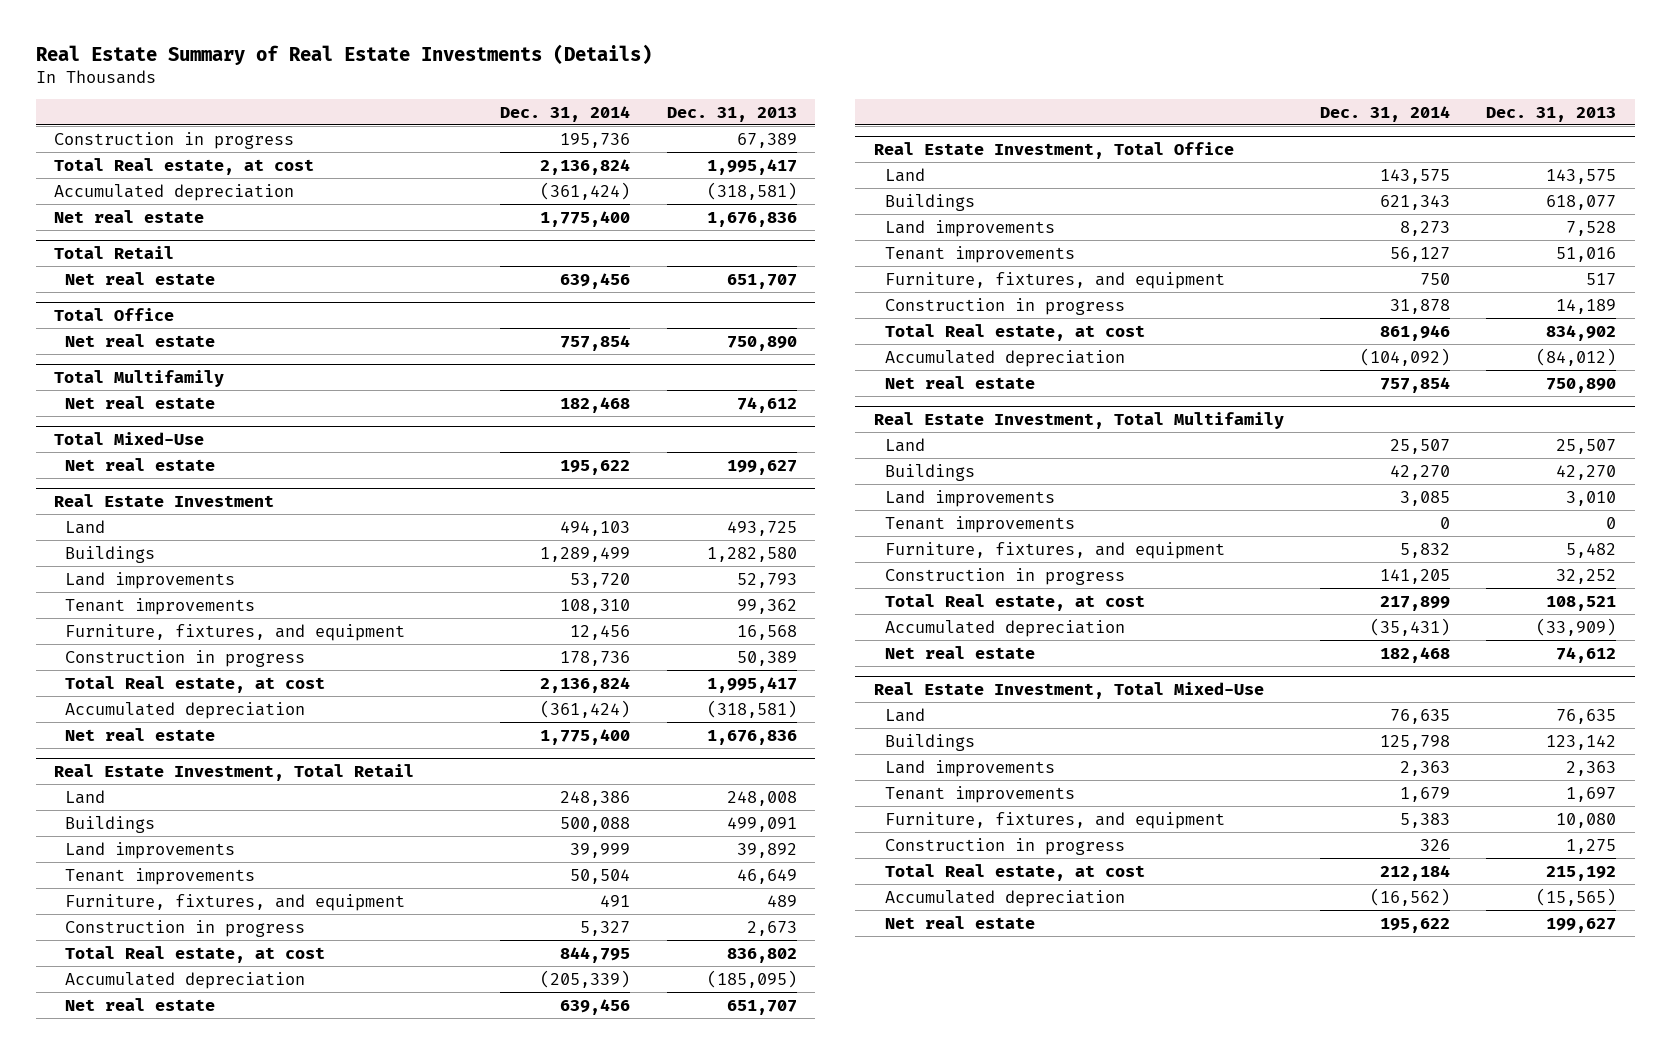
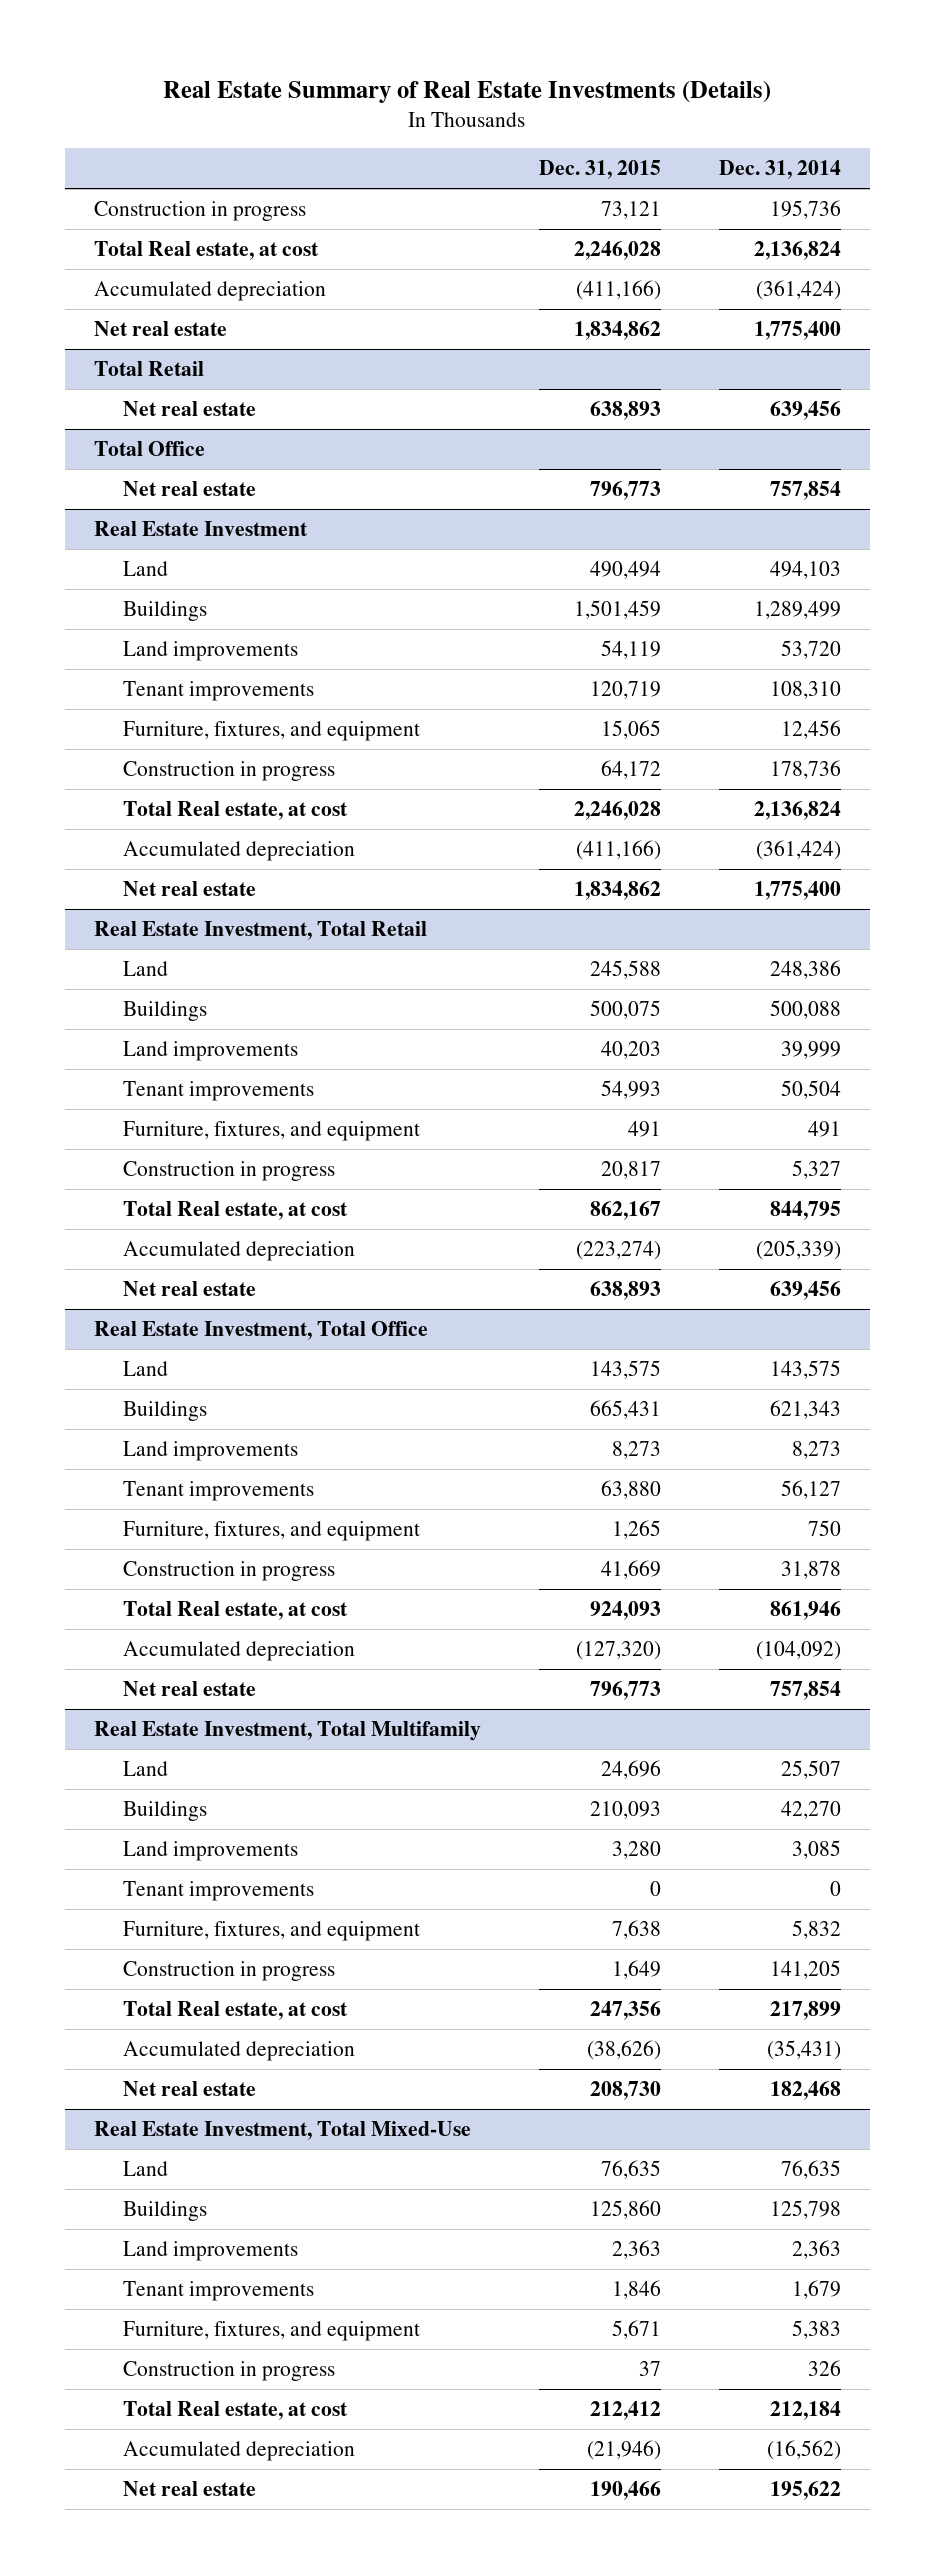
- | Dec. 31, 2014 | Dec. 31, 2013
+ | Dec. 31, 2015 | Dec. 31, 2014
- Total Multifamily
- Net real estate | 182,468 | 74,612
- Total Mixed-Use
- Net real estate | 195,622 | 199,627

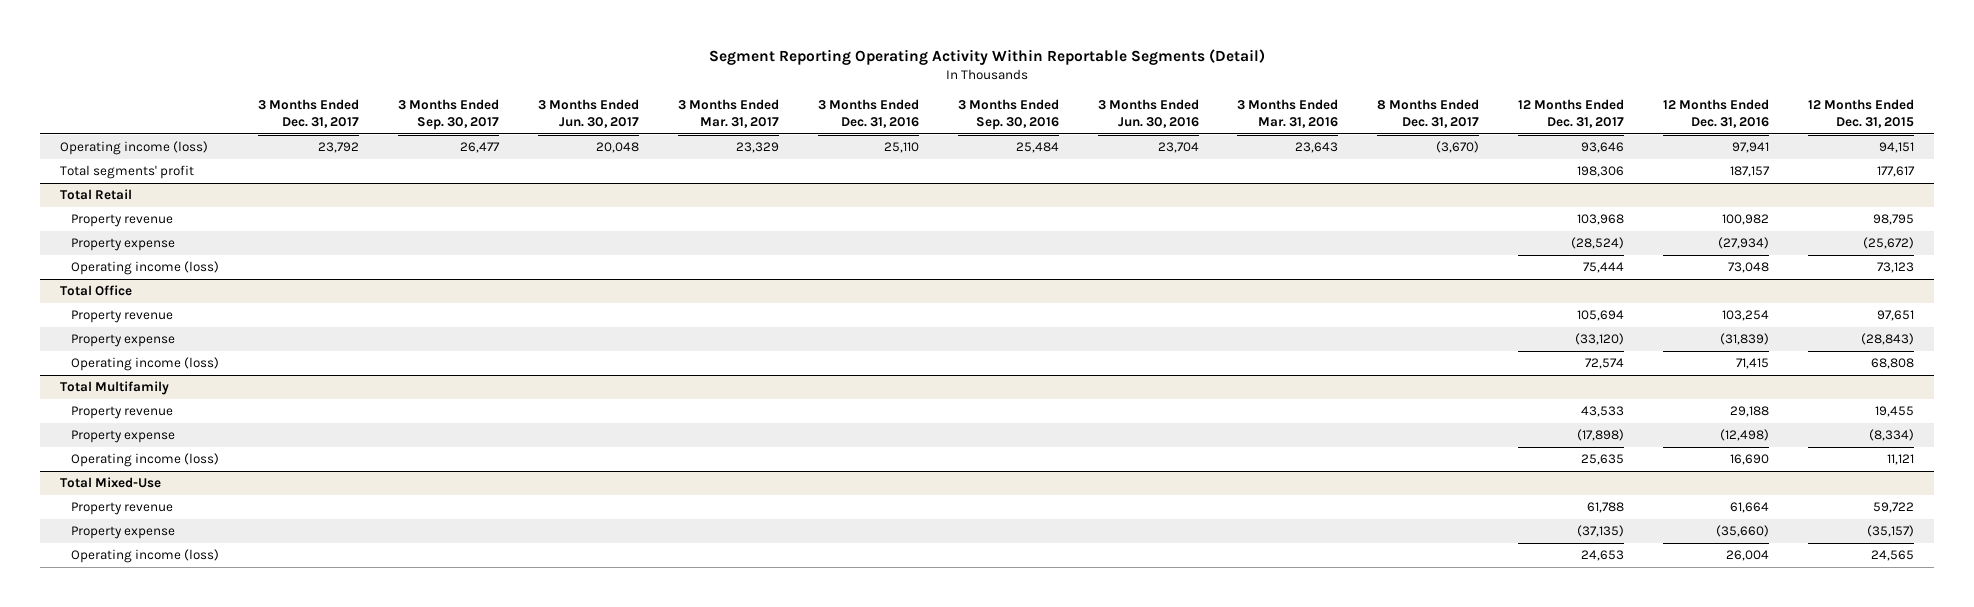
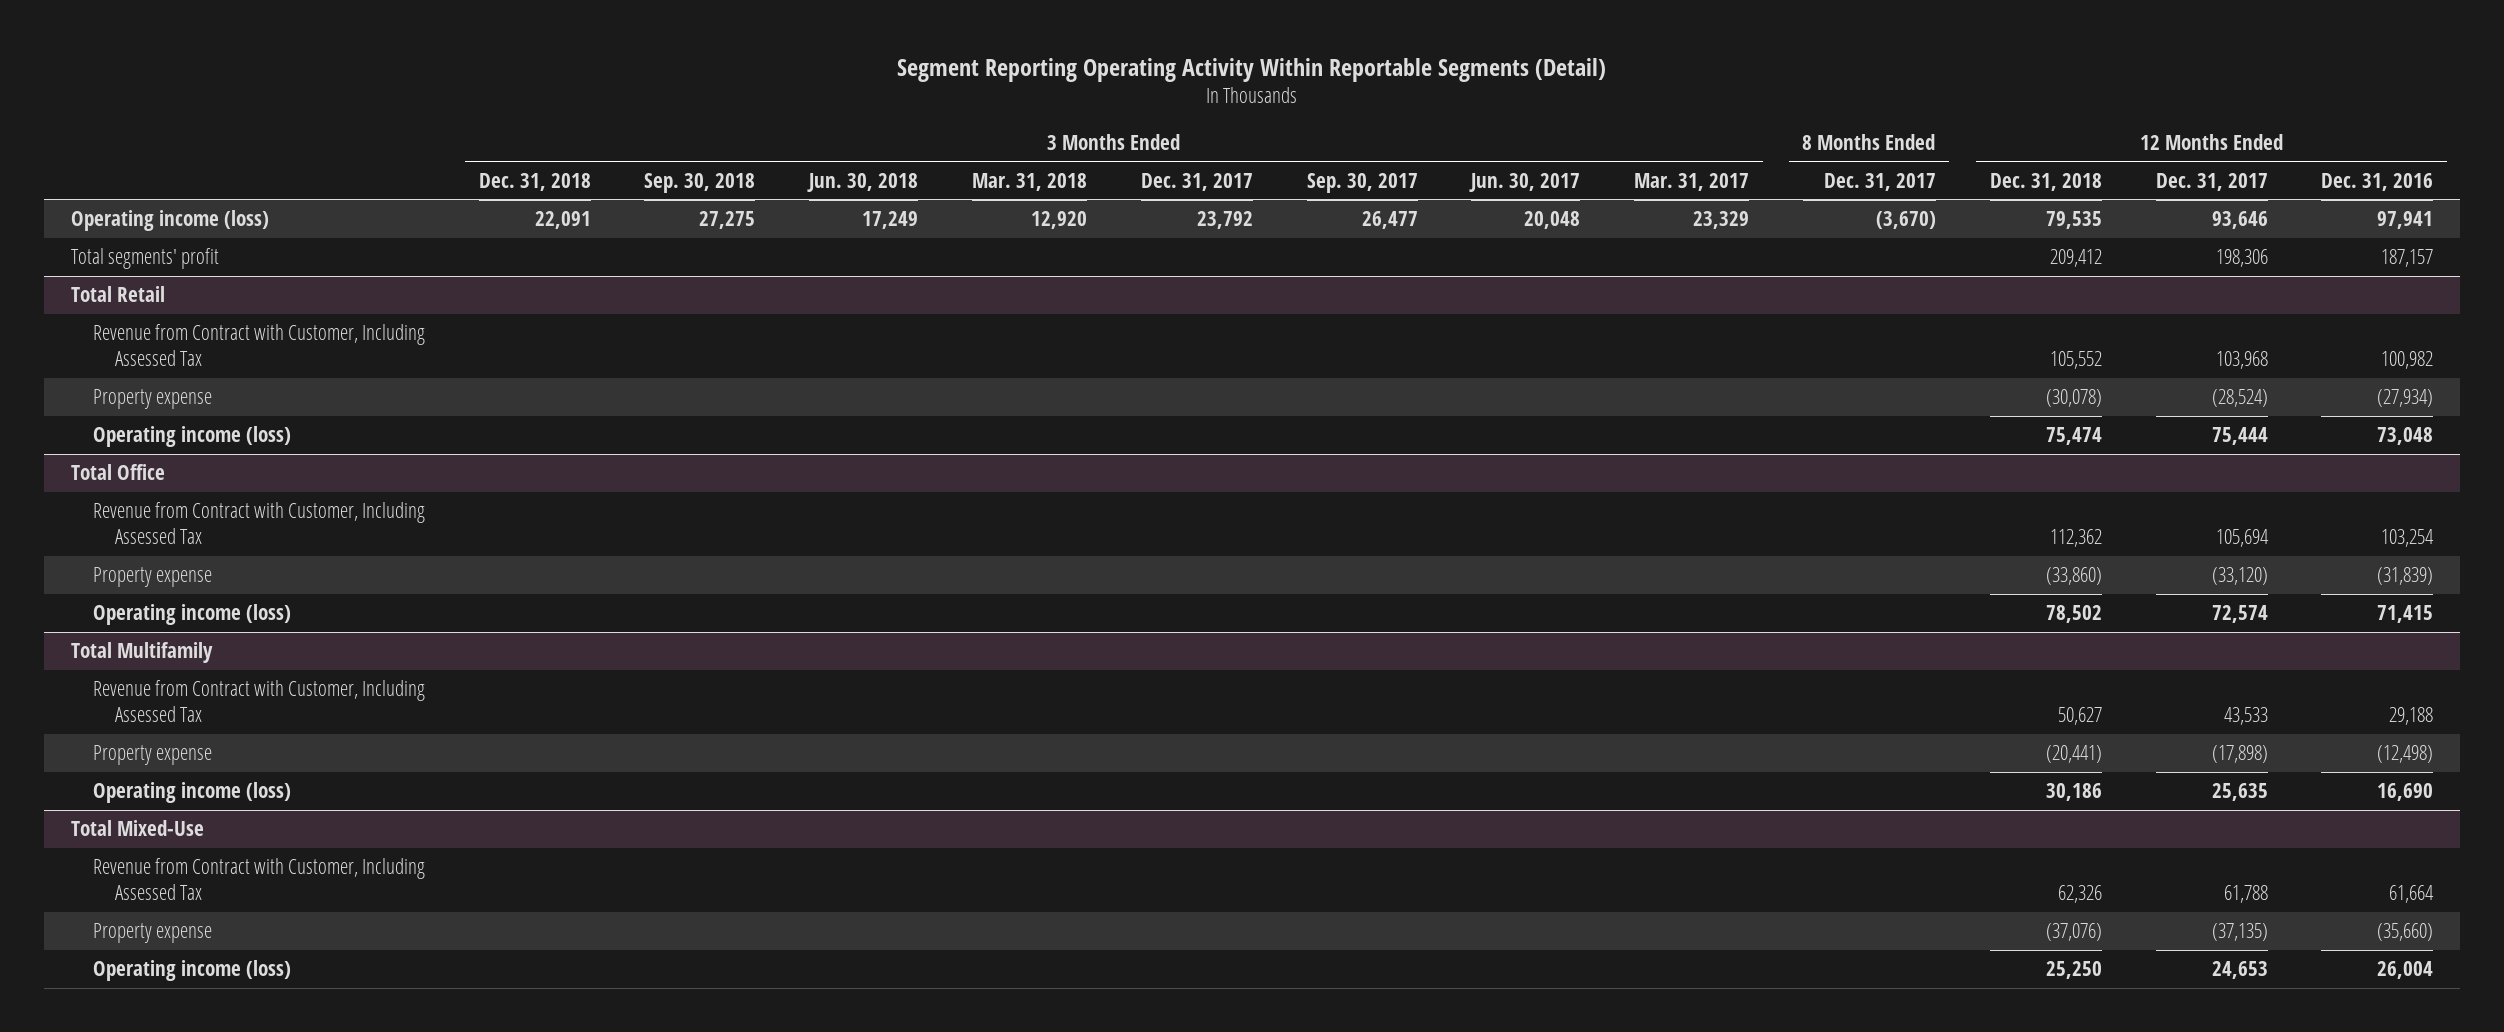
- | 3 Months Ended Dec. 31, 2017 | 3 Months Ended Sep. 30, 2017 | 3 Months Ended Jun. 30, 2017 | 3 Months Ended Mar. 31, 2017 | 3 Months Ended Dec. 31, 2016 | 3 Months Ended Sep. 30, 2016 | 3 Months Ended Jun. 30, 2016 | 3 Months Ended Mar. 31, 2016 | 8 Months Ended Dec. 31, 2017 | 12 Months Ended Dec. 31, 2017 | 12 Months Ended Dec. 31, 2016 | 12 Months Ended Dec. 31, 2015
+ | 3 Months Ended Dec. 31, 2018 | 3 Months Ended Sep. 30, 2018 | 3 Months Ended Jun. 30, 2018 | 3 Months Ended Mar. 31, 2018 | 3 Months Ended Dec. 31, 2017 | 3 Months Ended Sep. 30, 2017 | 3 Months Ended Jun. 30, 2017 | 3 Months Ended Mar. 31, 2017 | 8 Months Ended Dec. 31, 2017 | 12 Months Ended Dec. 31, 2018 | 12 Months Ended Dec. 31, 2017 | 12 Months Ended Dec. 31, 2016
@ Total Retail
- Property revenue | | | | | | | | | | 103,968 | 100,982 | 98,795
+ Revenue from Contract with Customer, Including Assessed Tax | | | | | | | | | | 105,552 | 103,968 | 100,982
@ Total Office
- Property revenue | | | | | | | | | | 105,694 | 103,254 | 97,651
+ Revenue from Contract with Customer, Including Assessed Tax | | | | | | | | | | 112,362 | 105,694 | 103,254
@ Total Multifamily
- Property revenue | | | | | | | | | | 43,533 | 29,188 | 19,455
+ Revenue from Contract with Customer, Including Assessed Tax | | | | | | | | | | 50,627 | 43,533 | 29,188
@ Total Mixed-Use
- Property revenue | | | | | | | | | | 61,788 | 61,664 | 59,722
+ Revenue from Contract with Customer, Including Assessed Tax | | | | | | | | | | 62,326 | 61,788 | 61,664

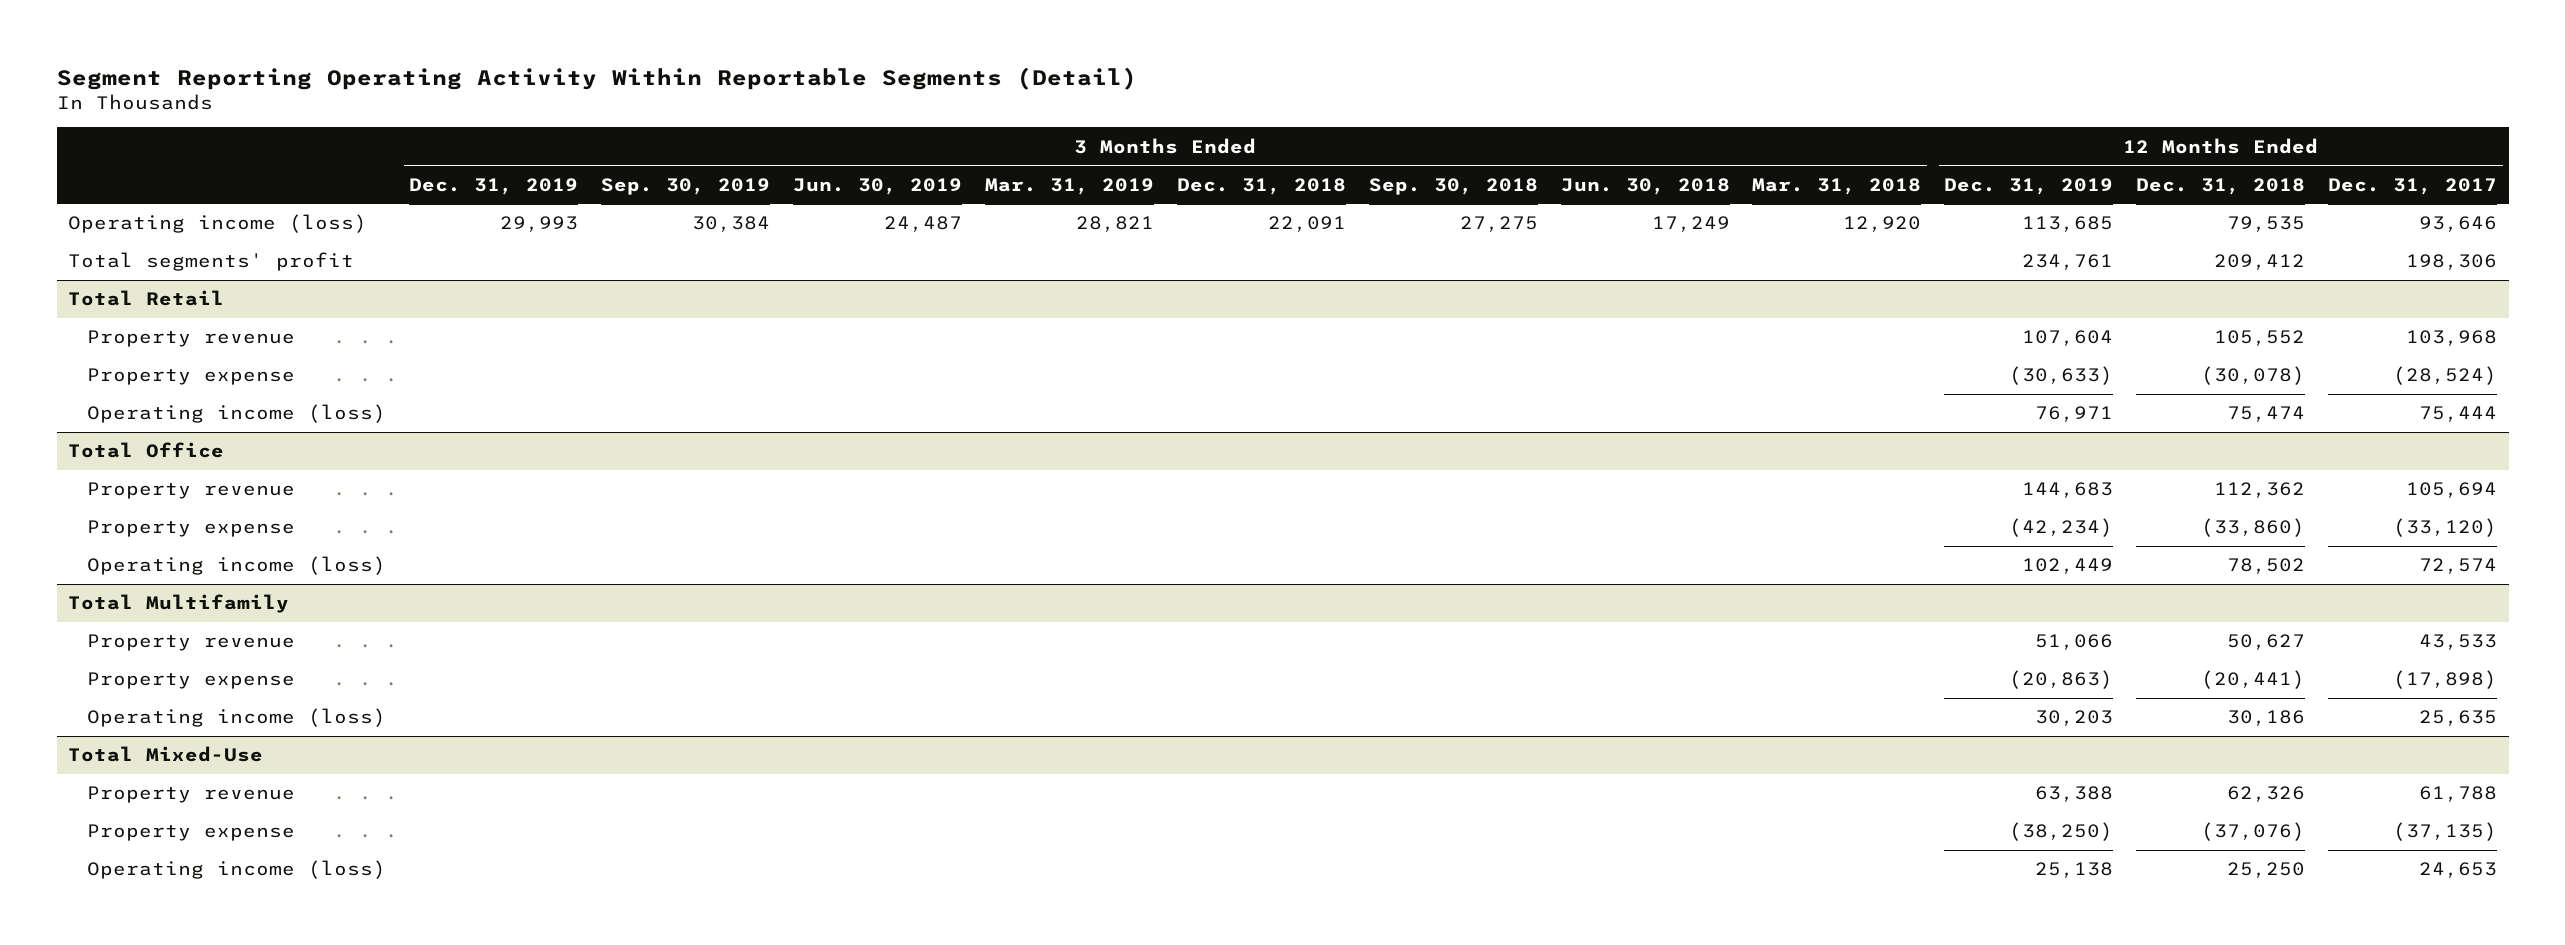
- | 3 Months Ended Dec. 31, 2018 | 3 Months Ended Sep. 30, 2018 | 3 Months Ended Jun. 30, 2018 | 3 Months Ended Mar. 31, 2018 | 3 Months Ended Dec. 31, 2017 | 3 Months Ended Sep. 30, 2017 | 3 Months Ended Jun. 30, 2017 | 3 Months Ended Mar. 31, 2017 | 8 Months Ended Dec. 31, 2017 | 12 Months Ended Dec. 31, 2018 | 12 Months Ended Dec. 31, 2017 | 12 Months Ended Dec. 31, 2016
+ | 3 Months Ended Dec. 31, 2019 | 3 Months Ended Sep. 30, 2019 | 3 Months Ended Jun. 30, 2019 | 3 Months Ended Mar. 31, 2019 | 3 Months Ended Dec. 31, 2018 | 3 Months Ended Sep. 30, 2018 | 3 Months Ended Jun. 30, 2018 | 3 Months Ended Mar. 31, 2018 | 12 Months Ended Dec. 31, 2019 | 12 Months Ended Dec. 31, 2018 | 12 Months Ended Dec. 31, 2017
@ Total Retail
- Revenue from Contract with Customer, Including Assessed Tax | | | | | | | | | | 105,552 | 103,968 | 100,982
+ Property revenue | | | | | | | | | 107,604 | 105,552 | 103,968
@ Total Office
- Revenue from Contract with Customer, Including Assessed Tax | | | | | | | | | | 112,362 | 105,694 | 103,254
+ Property revenue | | | | | | | | | 144,683 | 112,362 | 105,694
@ Total Multifamily
- Revenue from Contract with Customer, Including Assessed Tax | | | | | | | | | | 50,627 | 43,533 | 29,188
+ Property revenue | | | | | | | | | 51,066 | 50,627 | 43,533
@ Total Mixed-Use
- Revenue from Contract with Customer, Including Assessed Tax | | | | | | | | | | 62,326 | 61,788 | 61,664
+ Property revenue | | | | | | | | | 63,388 | 62,326 | 61,788

